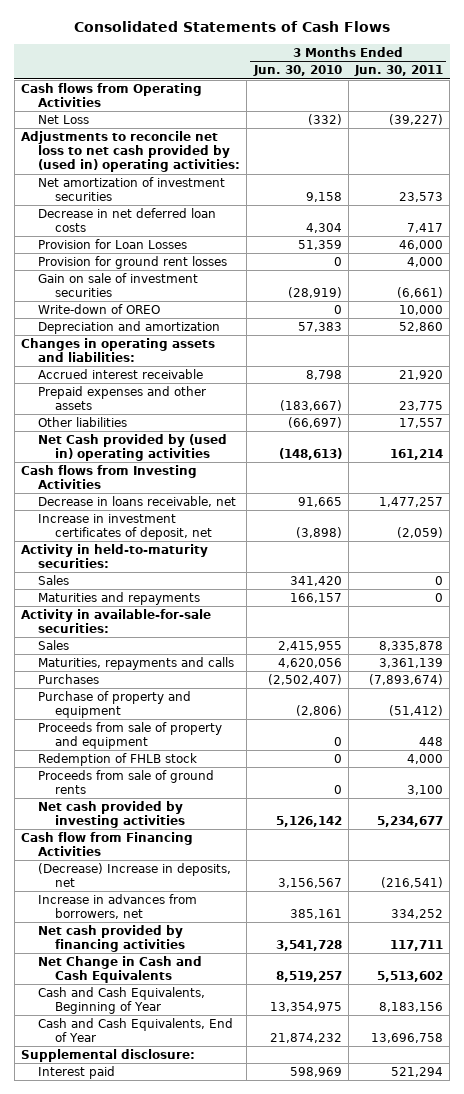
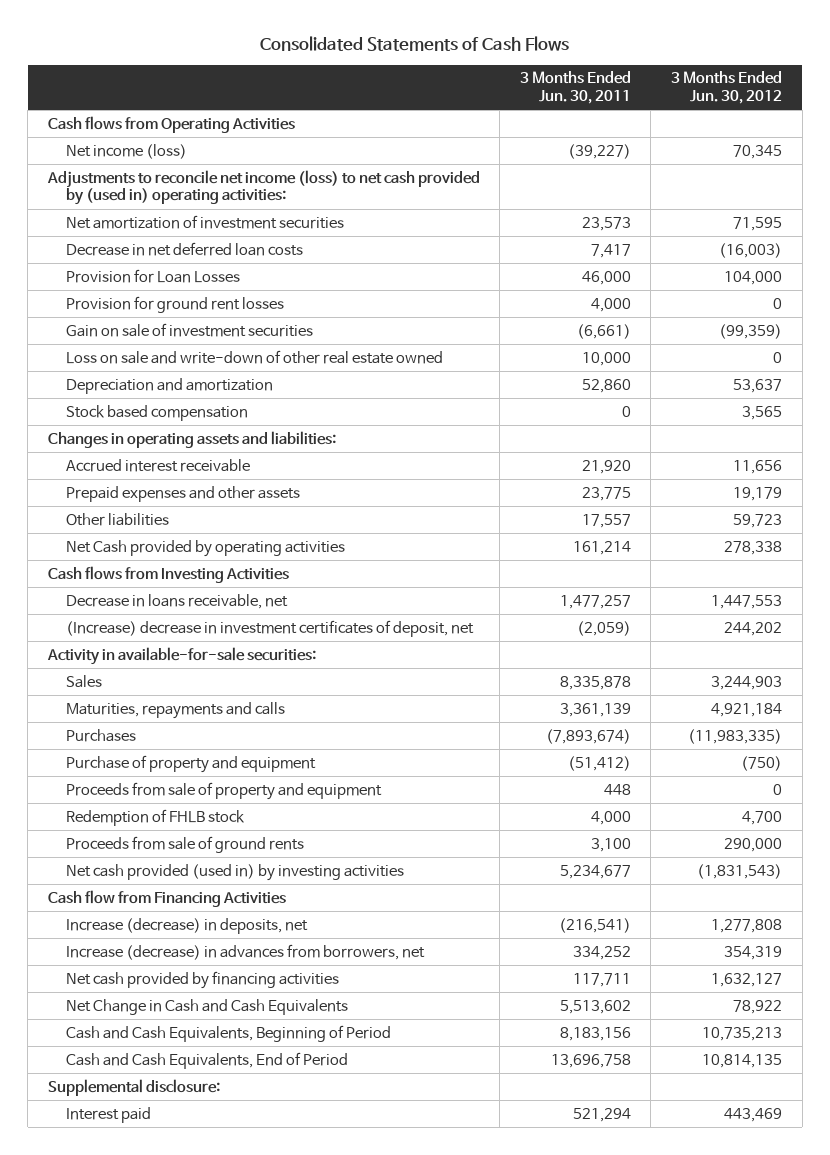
- | 3 Months Ended Jun. 30, 2010 | 3 Months Ended Jun. 30, 2011
+ | 3 Months Ended Jun. 30, 2011 | 3 Months Ended Jun. 30, 2012
- Net Loss | (332) | (39,227)
- Adjustments to reconcile net loss to net cash provided by (used in) operating activities:
+ Net income (loss) | (39,227) | 70,345
+ Adjustments to reconcile net income (loss) to net cash provided by (used in) operating activities:
- Write-down of OREO | 0 | 10,000
+ Loss on sale and write-down of other real estate owned | 10,000 | 0
+ Stock based compensation | 0 | 3,565
- Net Cash provided by (used in) operating activities | (148,613) | 161,214
+ Net Cash provided by operating activities | 161,214 | 278,338
- Increase in investment certificates of deposit, net | (3,898) | (2,059)
- Activity in held-to-maturity securities:
- Sales | 341,420 | 0
- Maturities and repayments | 166,157 | 0
+ (Increase) decrease in investment certificates of deposit, net | (2,059) | 244,202
- Net cash provided by investing activities | 5,126,142 | 5,234,677
+ Net cash provided (used in) by investing activities | 5,234,677 | (1,831,543)
- (Decrease) Increase in deposits, net | 3,156,567 | (216,541)
- Increase in advances from borrowers, net | 385,161 | 334,252
+ Increase (decrease) in deposits, net | (216,541) | 1,277,808
+ Increase (decrease) in advances from borrowers, net | 334,252 | 354,319
- Cash and Cash Equivalents, Beginning of Year | 13,354,975 | 8,183,156
- Cash and Cash Equivalents, End of Year | 21,874,232 | 13,696,758
+ Cash and Cash Equivalents, Beginning of Period | 8,183,156 | 10,735,213
+ Cash and Cash Equivalents, End of Period | 13,696,758 | 10,814,135

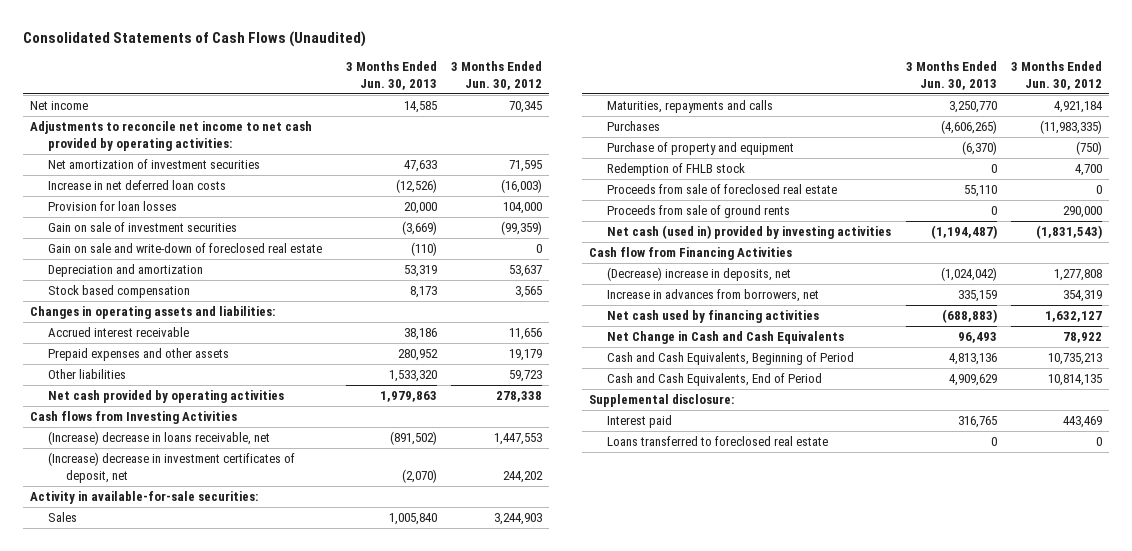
- Consolidated Statements of Cash Flows
+ Consolidated Statements of Cash Flows (Unaudited)
- | 3 Months Ended Jun. 30, 2011 | 3 Months Ended Jun. 30, 2012
+ | 3 Months Ended Jun. 30, 2013 | 3 Months Ended Jun. 30, 2012
- Cash flows from Operating Activities
- Net income (loss) | (39,227) | 70,345
- Adjustments to reconcile net income (loss) to net cash provided by (used in) operating activities:
+ Net income | 14,585 | 70,345
+ Adjustments to reconcile net income to net cash provided by operating activities:
- Decrease in net deferred loan costs | 7,417 | (16,003)
- Provision for Loan Losses | 46,000 | 104,000
- Provision for ground rent losses | 4,000 | 0
+ Increase in net deferred loan costs | (12,526) | (16,003)
+ Provision for loan losses | 20,000 | 104,000
- Loss on sale and write-down of other real estate owned | 10,000 | 0
+ Gain on sale and write-down of foreclosed real estate | (110) | 0
- Net Cash provided by operating activities | 161,214 | 278,338
+ Net cash provided by operating activities | 1,979,863 | 278,338
- Decrease in loans receivable, net | 1,477,257 | 1,447,553
+ (Increase) decrease in loans receivable, net | (891,502) | 1,447,553
- Proceeds from sale of property and equipment | 448 | 0
+ Proceeds from sale of foreclosed real estate | 55,110 | 0
- Net cash provided (used in) by investing activities | 5,234,677 | (1,831,543)
+ Net cash (used in) provided by investing activities | (1,194,487) | (1,831,543)
- Increase (decrease) in deposits, net | (216,541) | 1,277,808
- Increase (decrease) in advances from borrowers, net | 334,252 | 354,319
- Net cash provided by financing activities | 117,711 | 1,632,127
+ (Decrease) increase in deposits, net | (1,024,042) | 1,277,808
+ Increase in advances from borrowers, net | 335,159 | 354,319
+ Net cash used by financing activities | (688,883) | 1,632,127
+ Loans transferred to foreclosed real estate | 0 | 0

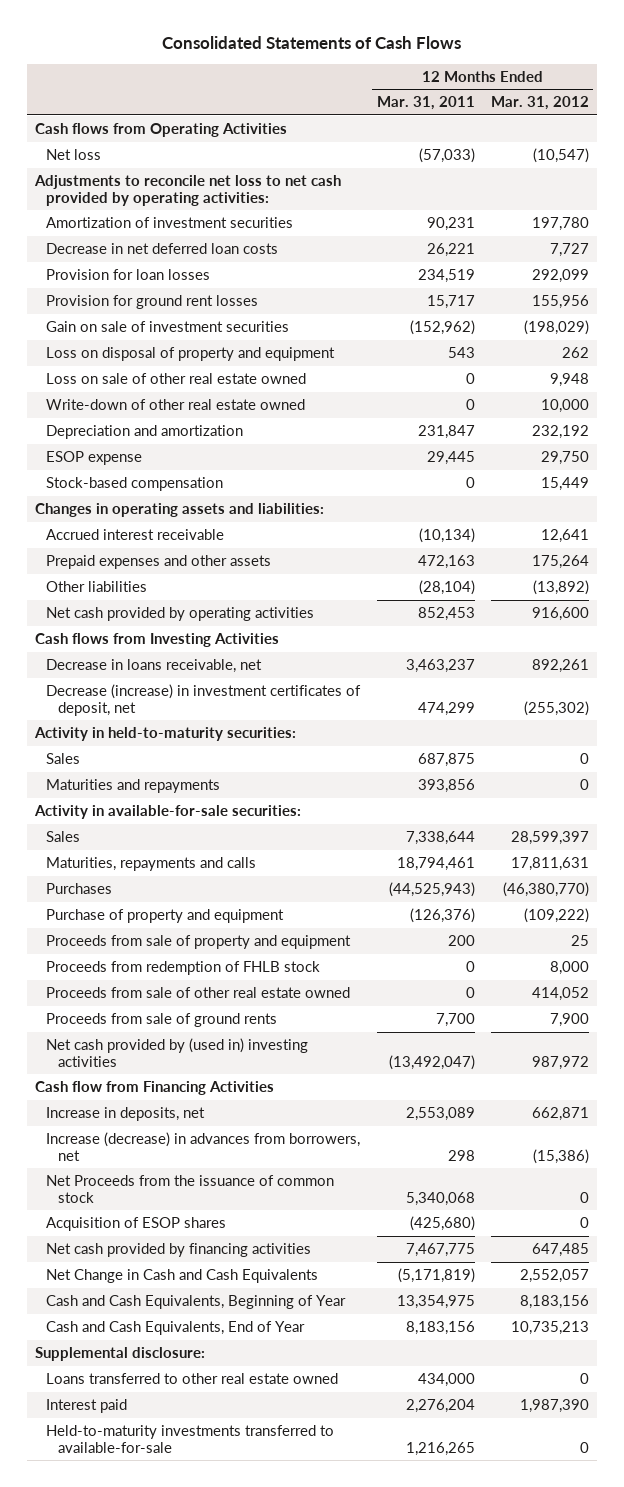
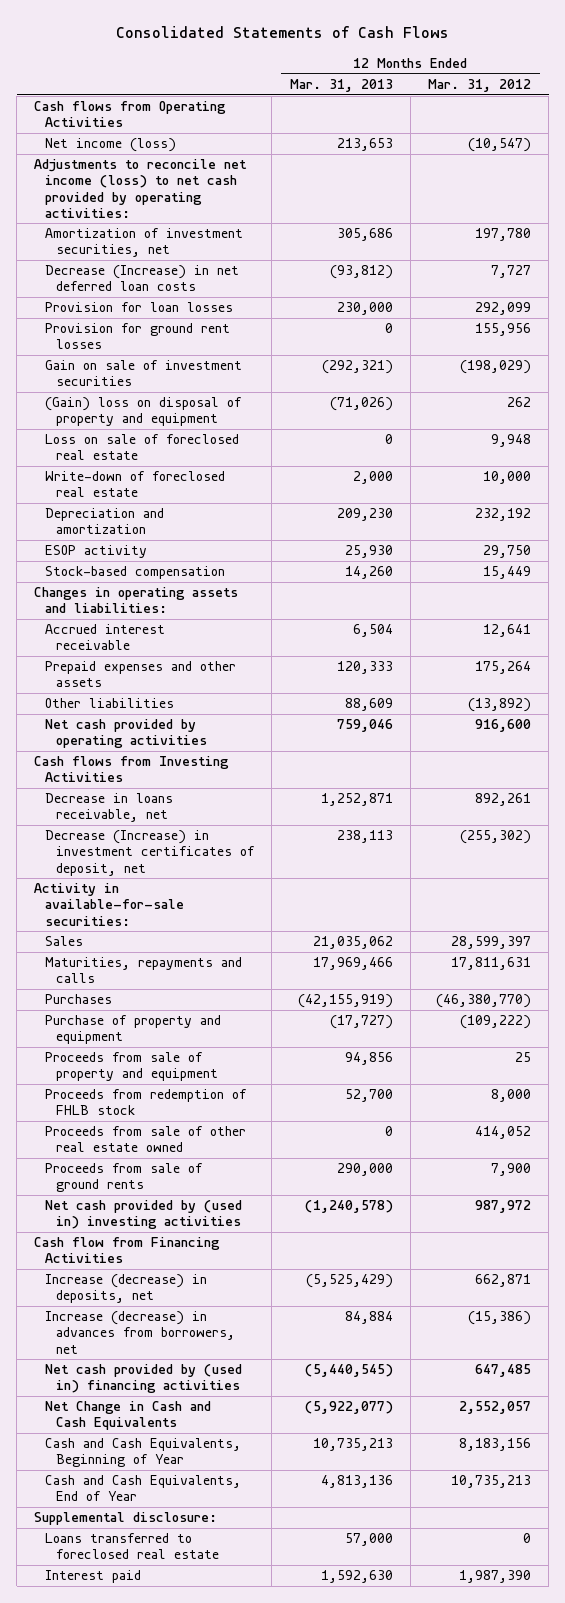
- | 12 Months Ended Mar. 31, 2011 | 12 Months Ended Mar. 31, 2012
+ | 12 Months Ended Mar. 31, 2013 | 12 Months Ended Mar. 31, 2012
- Net loss | (57,033) | (10,547)
- Adjustments to reconcile net loss to net cash provided by operating activities:
- Amortization of investment securities | 90,231 | 197,780
- Decrease in net deferred loan costs | 26,221 | 7,727
+ Net income (loss) | 213,653 | (10,547)
+ Adjustments to reconcile net income (loss) to net cash provided by operating activities:
+ Amortization of investment securities, net | 305,686 | 197,780
+ Decrease (Increase) in net deferred loan costs | (93,812) | 7,727
- Loss on disposal of property and equipment | 543 | 262
- Loss on sale of other real estate owned | 0 | 9,948
- Write-down of other real estate owned | 0 | 10,000
+ (Gain) loss on disposal of property and equipment | (71,026) | 262
+ Loss on sale of foreclosed real estate | 0 | 9,948
+ Write-down of foreclosed real estate | 2,000 | 10,000
- ESOP expense | 29,445 | 29,750
+ ESOP activity | 25,930 | 29,750
- Decrease (increase) in investment certificates of deposit, net | 474,299 | (255,302)
- Activity in held-to-maturity securities:
- Sales | 687,875 | 0
- Maturities and repayments | 393,856 | 0
+ Decrease (Increase) in investment certificates of deposit, net | 238,113 | (255,302)
- Increase in deposits, net | 2,553,089 | 662,871
+ Increase (decrease) in deposits, net | (5,525,429) | 662,871
- Net Proceeds from the issuance of common stock | 5,340,068 | 0
- Acquisition of ESOP shares | (425,680) | 0
- Net cash provided by financing activities | 7,467,775 | 647,485
+ Net cash provided by (used in) financing activities | (5,440,545) | 647,485
- Loans transferred to other real estate owned | 434,000 | 0
+ Loans transferred to foreclosed real estate | 57,000 | 0
- Held-to-maturity investments transferred to available-for-sale | 1,216,265 | 0

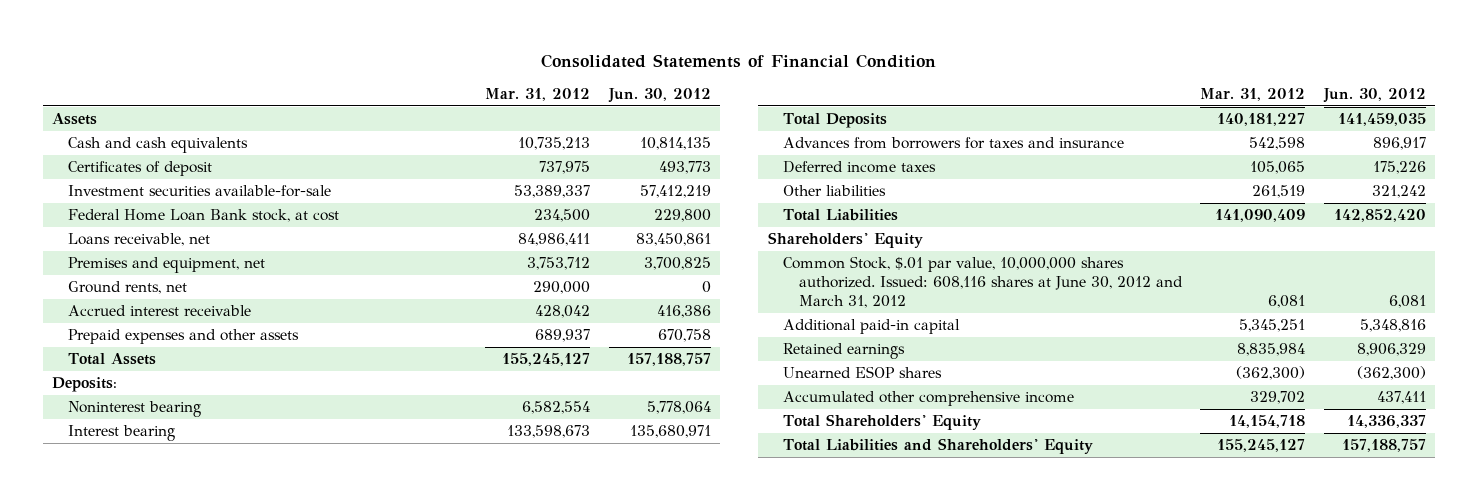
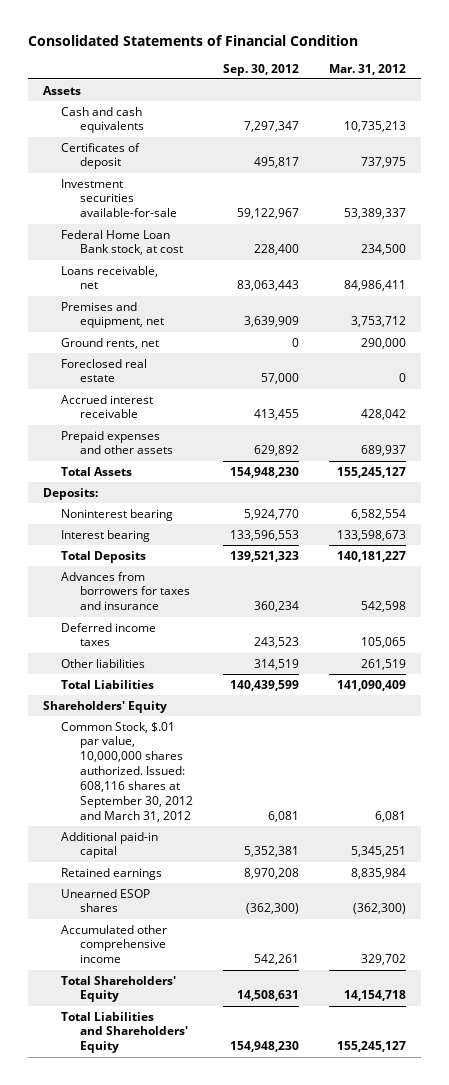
- | Mar. 31, 2012 | Jun. 30, 2012
+ | Sep. 30, 2012 | Mar. 31, 2012
+ Foreclosed real estate | 57,000 | 0
- Common Stock, $.01 par value, 10,000,000 shares authorized. Issued: 608,116 shares at June 30, 2012 and March 31, 2012 | 6,081 | 6,081
+ Common Stock, $.01 par value, 10,000,000 shares authorized. Issued: 608,116 shares at September 30, 2012 and March 31, 2012 | 6,081 | 6,081

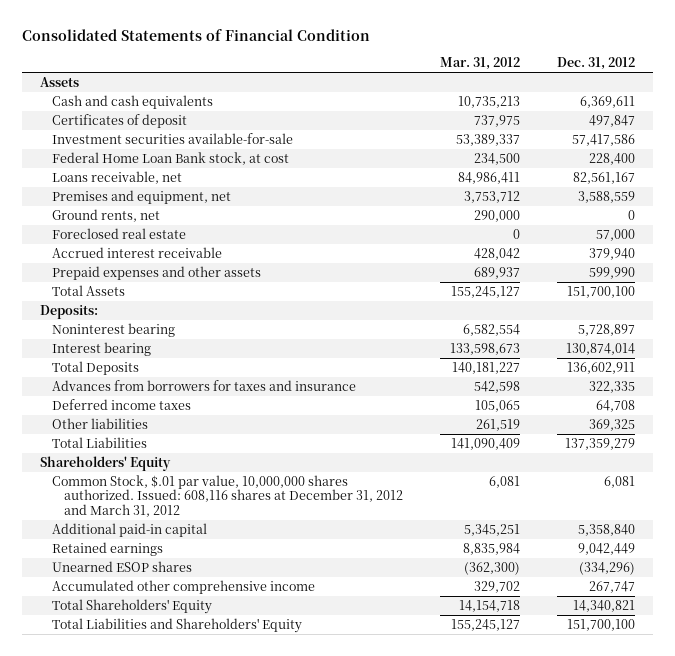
- | Sep. 30, 2012 | Mar. 31, 2012
+ | Mar. 31, 2012 | Dec. 31, 2012
- Common Stock, $.01 par value, 10,000,000 shares authorized. Issued: 608,116 shares at September 30, 2012 and March 31, 2012 | 6,081 | 6,081
+ Common Stock, $.01 par value, 10,000,000 shares authorized. Issued: 608,116 shares at December 31, 2012 and March 31, 2012 | 6,081 | 6,081

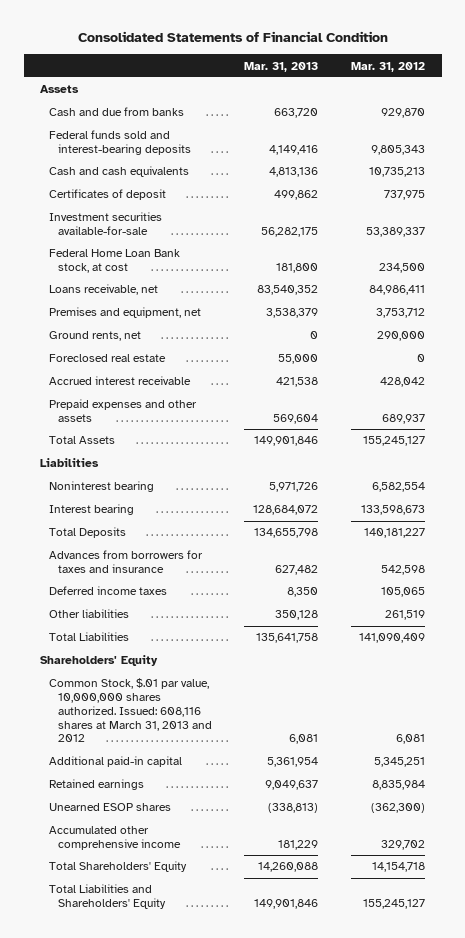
- | Mar. 31, 2012 | Dec. 31, 2012
+ | Mar. 31, 2013 | Mar. 31, 2012
+ Cash and due from banks | 663,720 | 929,870
+ Federal funds sold and interest-bearing deposits | 4,149,416 | 9,805,343
- Deposits:
+ Liabilities
- Common Stock, $.01 par value, 10,000,000 shares authorized. Issued: 608,116 shares at December 31, 2012 and March 31, 2012 | 6,081 | 6,081
+ Common Stock, $.01 par value, 10,000,000 shares authorized. Issued: 608,116 shares at March 31, 2013 and 2012 | 6,081 | 6,081

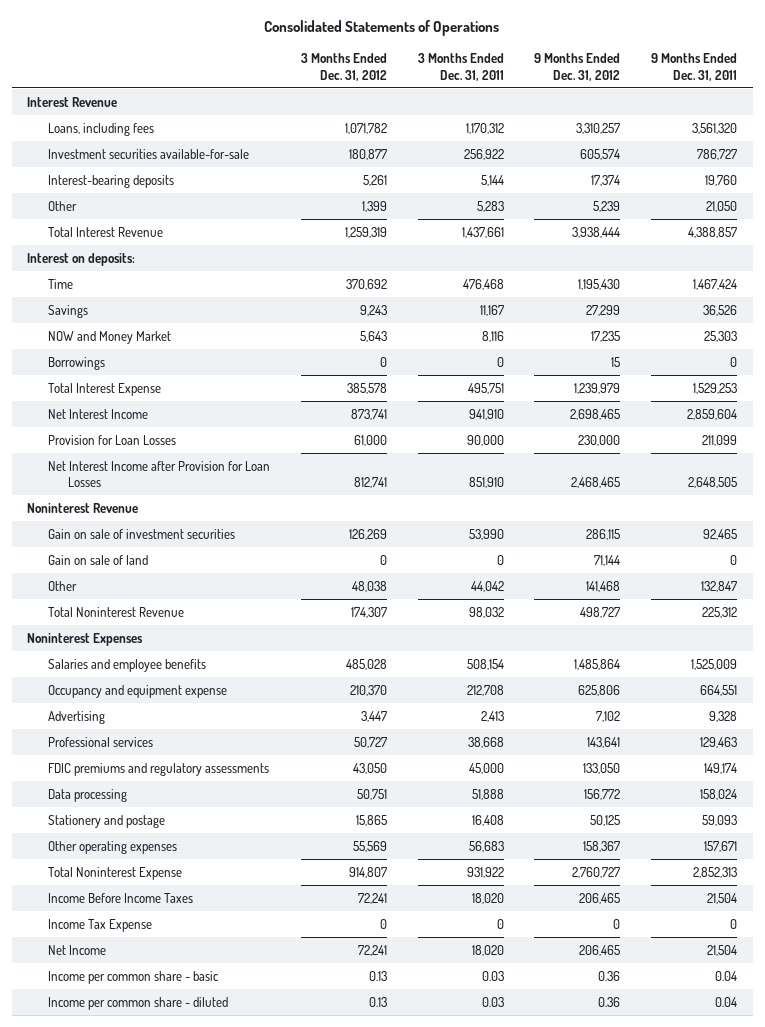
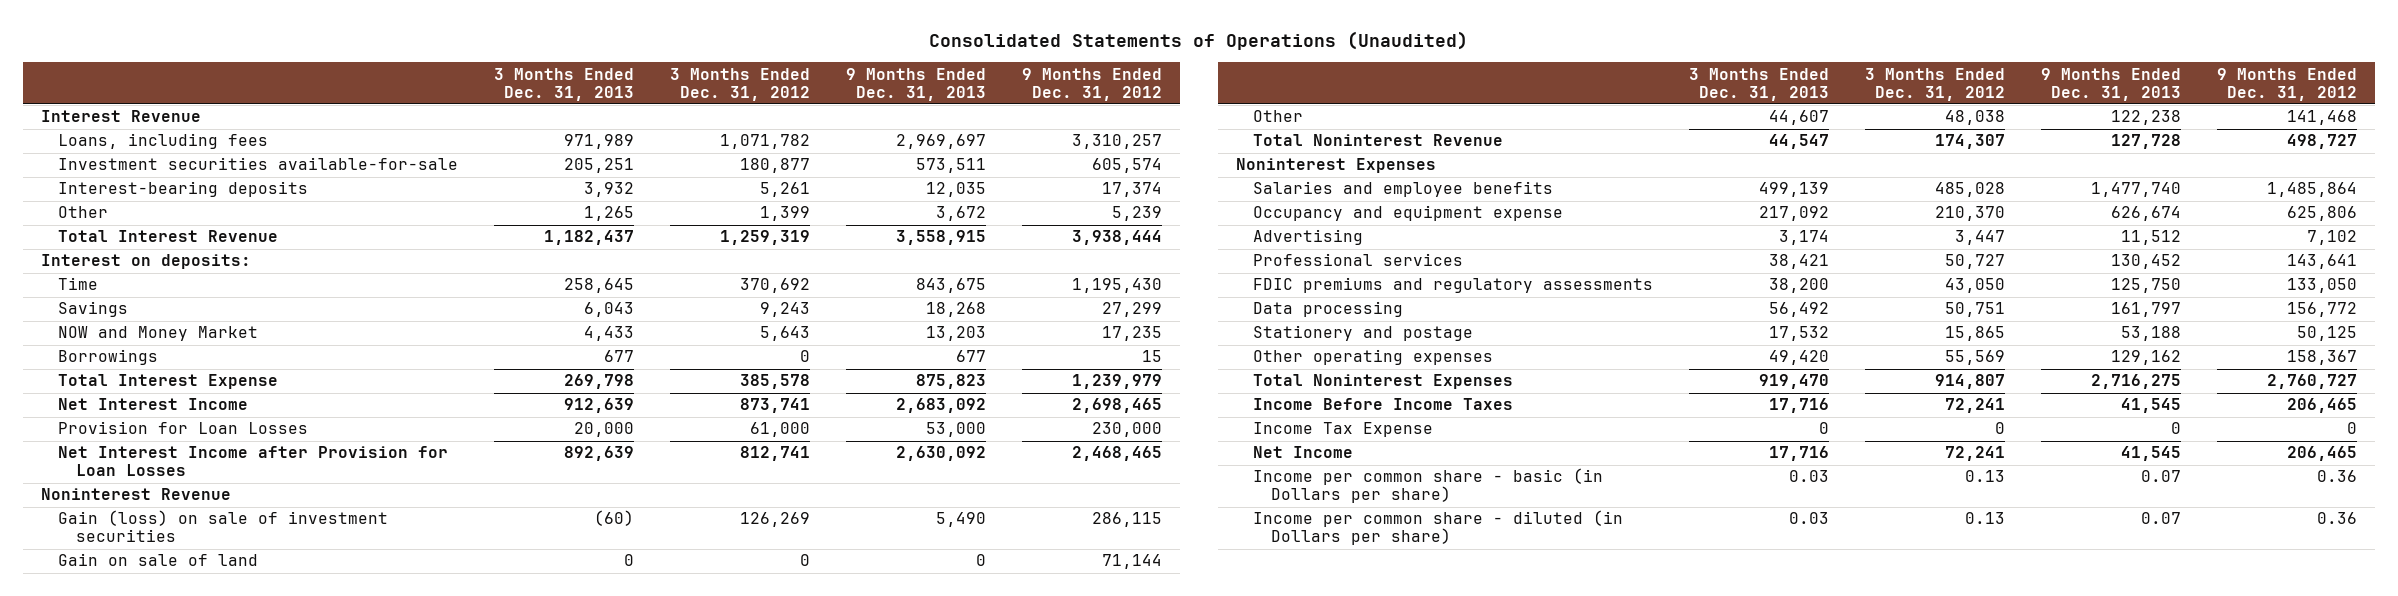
- Consolidated Statements of Operations
+ Consolidated Statements of Operations (Unaudited)
- | 3 Months Ended Dec. 31, 2012 | 3 Months Ended Dec. 31, 2011 | 9 Months Ended Dec. 31, 2012 | 9 Months Ended Dec. 31, 2011
+ | 3 Months Ended Dec. 31, 2013 | 3 Months Ended Dec. 31, 2012 | 9 Months Ended Dec. 31, 2013 | 9 Months Ended Dec. 31, 2012
- Gain on sale of investment securities | 126,269 | 53,990 | 286,115 | 92,465
+ Gain (loss) on sale of investment securities | (60) | 126,269 | 5,490 | 286,115
- Total Noninterest Expense | 914,807 | 931,922 | 2,760,727 | 2,852,313
+ Total Noninterest Expenses | 919,470 | 914,807 | 2,716,275 | 2,760,727
- Income per common share - basic | 0.13 | 0.03 | 0.36 | 0.04
- Income per common share - diluted | 0.13 | 0.03 | 0.36 | 0.04
+ Income per common share - basic (in Dollars per share) | 0.03 | 0.13 | 0.07 | 0.36
+ Income per common share - diluted (in Dollars per share) | 0.03 | 0.13 | 0.07 | 0.36

